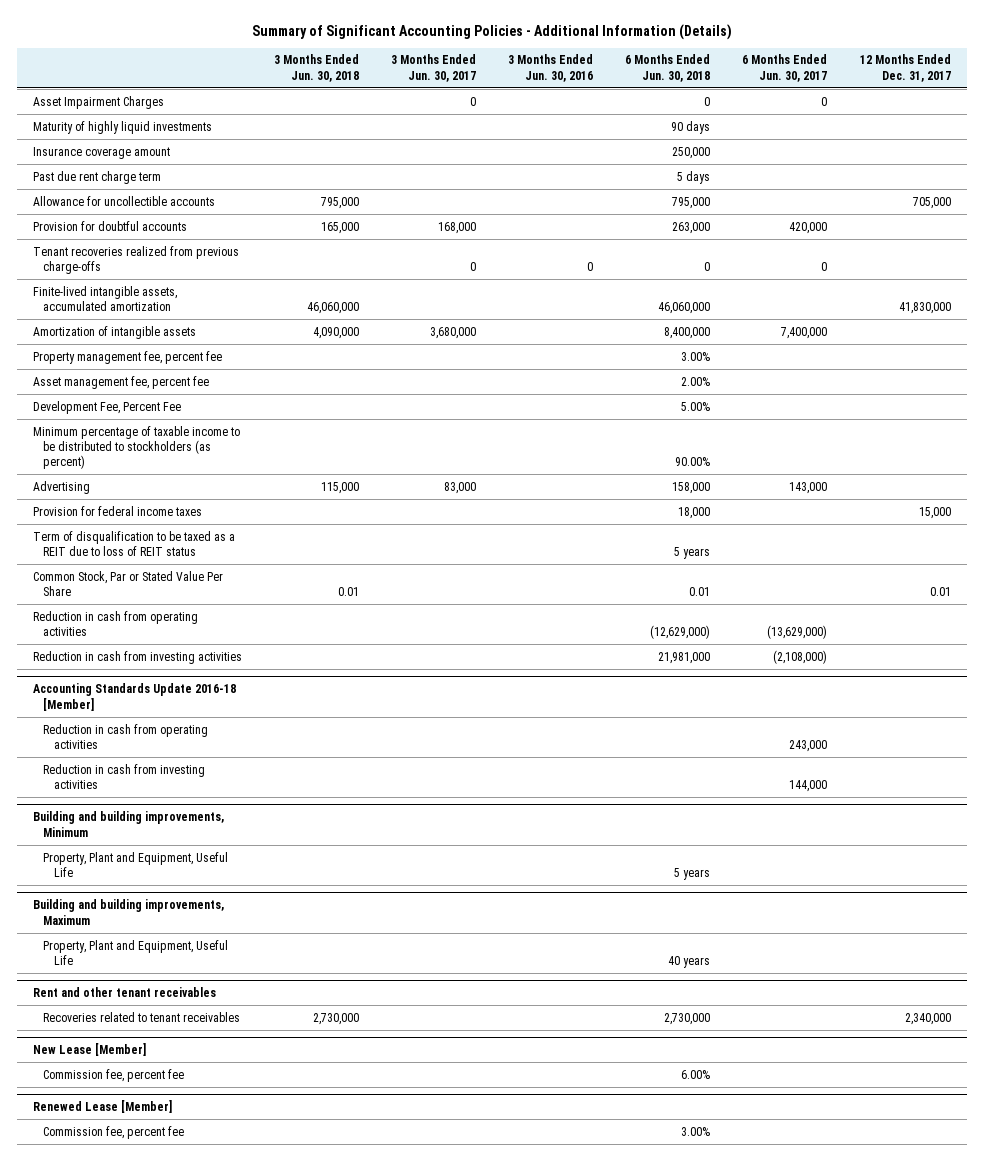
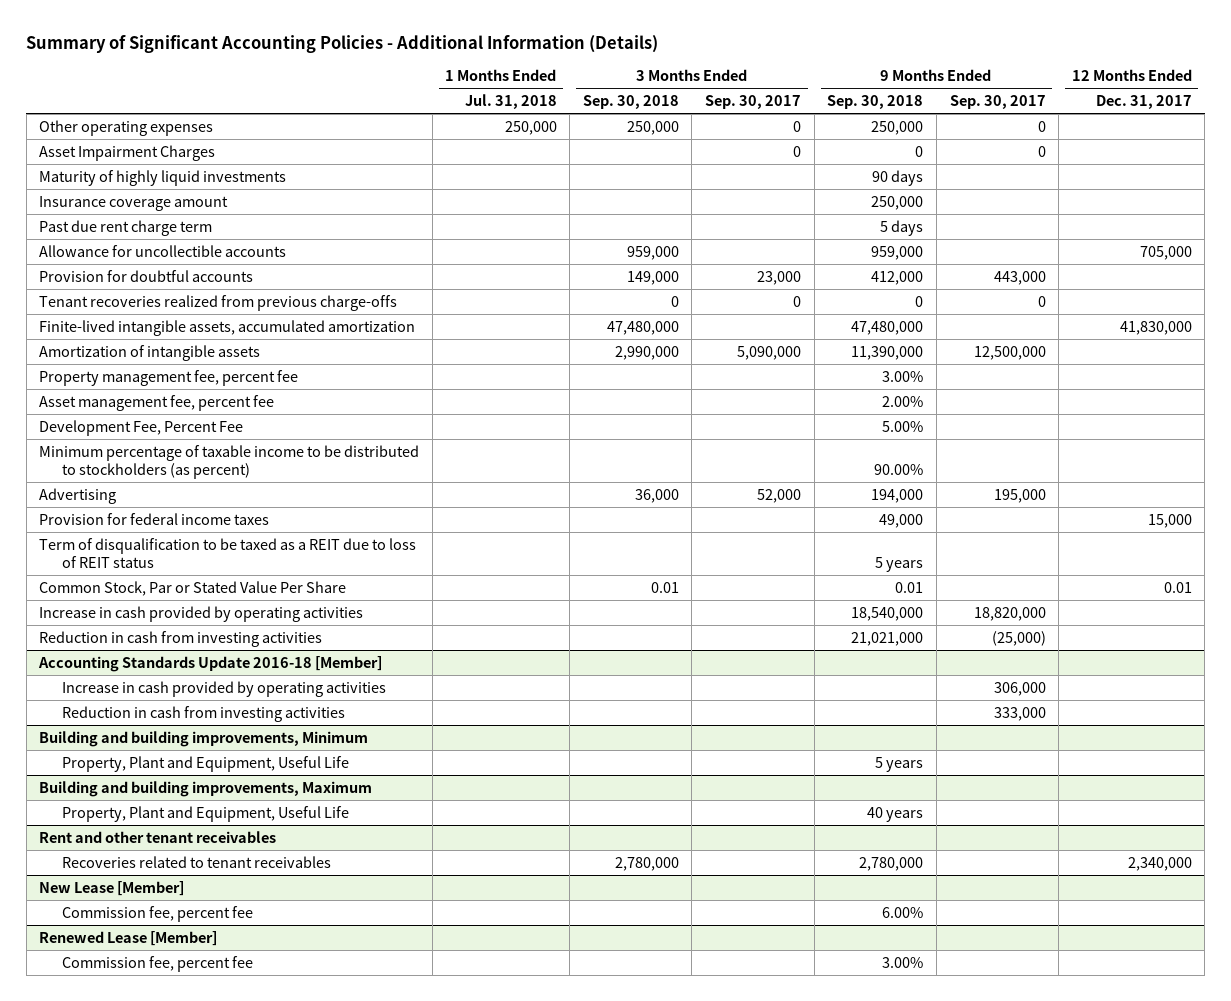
- | 3 Months Ended Jun. 30, 2018 | 3 Months Ended Jun. 30, 2017 | 3 Months Ended Jun. 30, 2016 | 6 Months Ended Jun. 30, 2018 | 6 Months Ended Jun. 30, 2017 | 12 Months Ended Dec. 31, 2017
+ | 1 Months Ended Jul. 31, 2018 | 3 Months Ended Sep. 30, 2018 | 3 Months Ended Sep. 30, 2017 | 9 Months Ended Sep. 30, 2018 | 9 Months Ended Sep. 30, 2017 | 12 Months Ended Dec. 31, 2017
+ Other operating expenses | 250,000 | 250,000 | 0 | 250,000 | 0 |
- Reduction in cash from operating activities | | | | (12,629,000) | (13,629,000) |
+ Increase in cash provided by operating activities | | | | 18,540,000 | 18,820,000 |
@ Accounting Standards Update 2016-18 [Member]
- Reduction in cash from operating activities | | | | | 243,000 |
+ Increase in cash provided by operating activities | | | | | 306,000 |

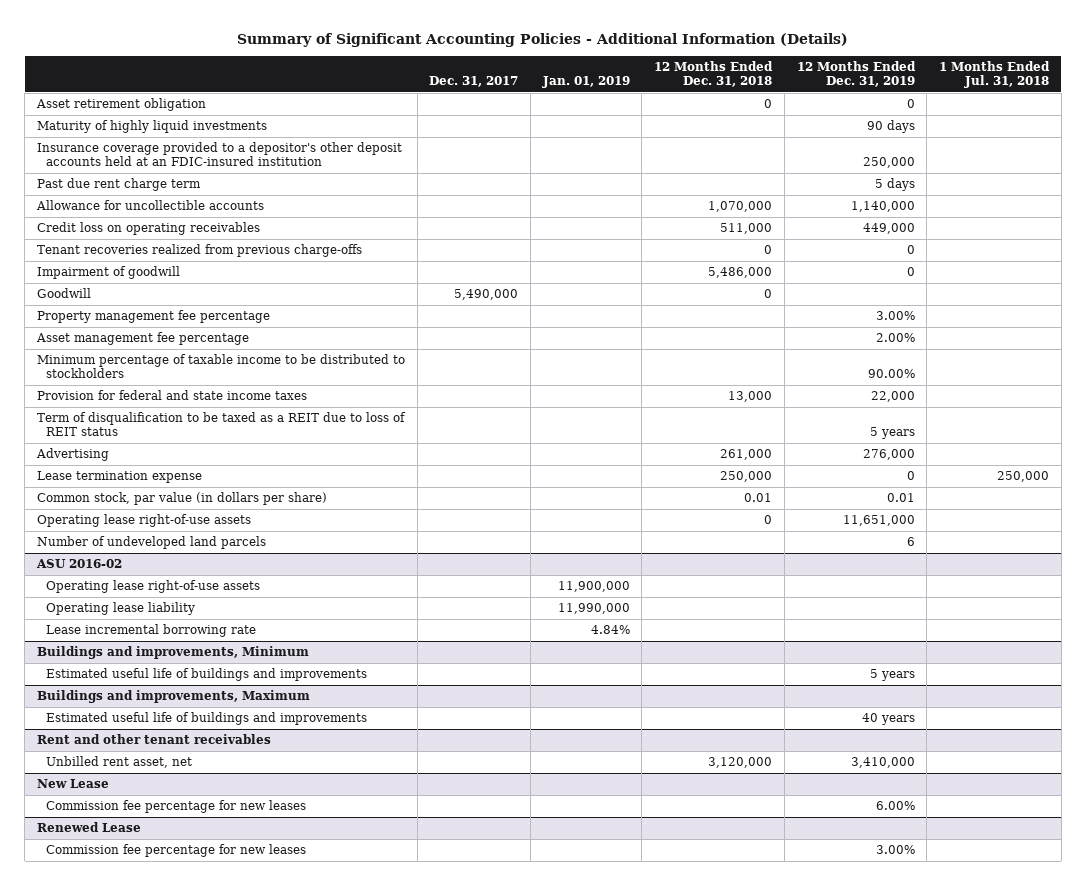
- | 1 Months Ended Jul. 31, 2018 | 3 Months Ended Sep. 30, 2018 | 3 Months Ended Sep. 30, 2017 | 9 Months Ended Sep. 30, 2018 | 9 Months Ended Sep. 30, 2017 | 12 Months Ended Dec. 31, 2017
+ | Dec. 31, 2017 | Jan. 01, 2019 | 12 Months Ended Dec. 31, 2018 | 12 Months Ended Dec. 31, 2019 | 1 Months Ended Jul. 31, 2018
- Other operating expenses | 250,000 | 250,000 | 0 | 250,000 | 0 |
- Asset Impairment Charges | | | 0 | 0 | 0 |
+ Asset retirement obligation | | | 0 | 0 |
- Insurance coverage amount | | | | 250,000 | |
+ Insurance coverage provided to a depositor's other deposit accounts held at an FDIC-insured institution | | | | 250,000 |
- Provision for doubtful accounts | | 149,000 | 23,000 | 412,000 | 443,000 |
+ Credit loss on operating receivables | | | 511,000 | 449,000 |
- Finite-lived intangible assets, accumulated amortization | | 47,480,000 | | 47,480,000 | | 41,830,000
- Amortization of intangible assets | | 2,990,000 | 5,090,000 | 11,390,000 | 12,500,000 |
- Property management fee, percent fee | | | | 3.00% | |
- Asset management fee, percent fee | | | | 2.00% | |
- Development Fee, Percent Fee | | | | 5.00% | |
- Minimum percentage of taxable income to be distributed to stockholders (as percent) | | | | 90.00% | |
- Provision for federal income taxes | | | | 49,000 | | 15,000
+ Impairment of goodwill | | | 5,486,000 | 0 |
+ Goodwill | 5,490,000 | | 0 | |
+ Property management fee percentage | | | | 3.00% |
+ Asset management fee percentage | | | | 2.00% |
+ Minimum percentage of taxable income to be distributed to stockholders | | | | 90.00% |
+ Provision for federal and state income taxes | | | 13,000 | 22,000 |
- Common Stock, Par or Stated Value Per Share | | 0.01 | | 0.01 | | 0.01
- Increase in cash provided by operating activities | | | | 18,540,000 | 18,820,000 |
- Reduction in cash from investing activities | | | | 21,021,000 | (25,000) |
- Accounting Standards Update 2016-18 [Member]
- Increase in cash provided by operating activities | | | | | 306,000 |
- Reduction in cash from investing activities | | | | | 333,000 |
- Building and building improvements, Minimum
- Property, Plant and Equipment, Useful Life | | | | 5 years | |
- Building and building improvements, Maximum
- Property, Plant and Equipment, Useful Life | | | | 40 years | |
moved down: Advertising | | | 261,000 | 276,000 |
+ Lease termination expense | | | 250,000 | 0 | 250,000
+ Common stock, par value (in dollars per share) | | | 0.01 | 0.01 |
+ Operating lease right-of-use assets | | | 0 | 11,651,000 |
+ Number of undeveloped land parcels | | | | 6 |
+ ASU 2016-02
+ Operating lease right-of-use assets | | 11,900,000 | | |
+ Operating lease liability | | 11,990,000 | | |
+ Lease incremental borrowing rate | | 4.84% | | |
+ Buildings and improvements, Minimum
+ Estimated useful life of buildings and improvements | | | | 5 years |
+ Buildings and improvements, Maximum
+ Estimated useful life of buildings and improvements | | | | 40 years |
@ Rent and other tenant receivables
- Recoveries related to tenant receivables | | 2,780,000 | | 2,780,000 | | 2,340,000
- New Lease [Member]
- Commission fee, percent fee | | | | 6.00% | |
- Renewed Lease [Member]
- Commission fee, percent fee | | | | 3.00% | |
@ Rent and other tenant receivables
+ Unbilled rent asset, net | | | 3,120,000 | 3,410,000 |
+ New Lease
+ Commission fee percentage for new leases | | | | 6.00% |
+ Renewed Lease
+ Commission fee percentage for new leases | | | | 3.00% |

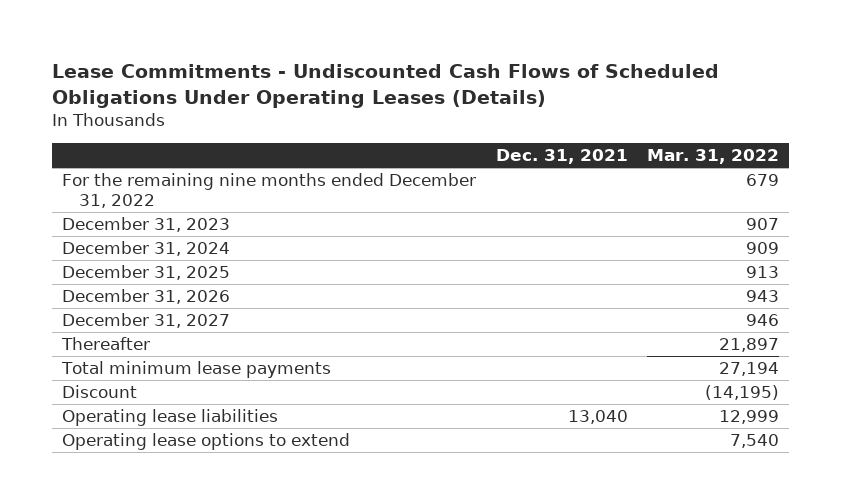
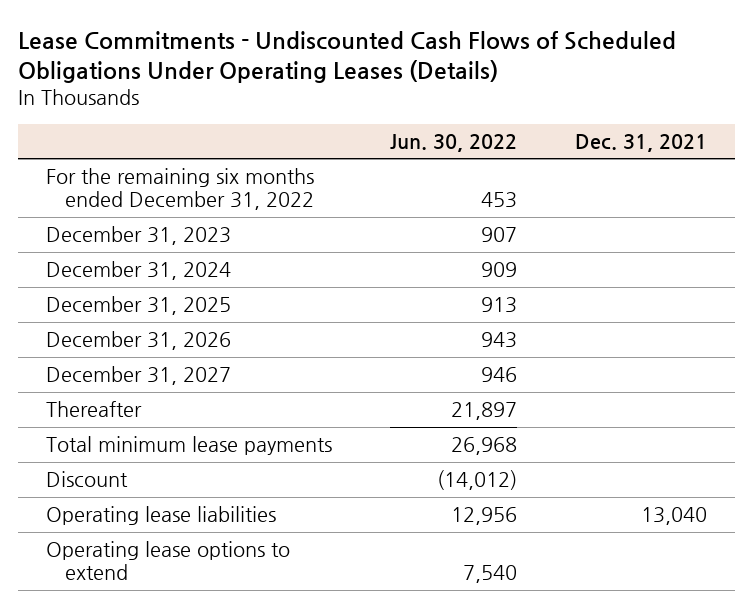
- | Dec. 31, 2021 | Mar. 31, 2022
+ | Jun. 30, 2022 | Dec. 31, 2021
- For the remaining nine months ended December 31, 2022 | | 679
+ For the remaining six months ended December 31, 2022 | 453 |

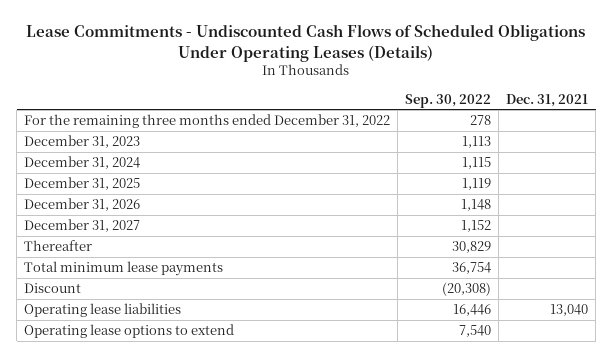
- | Jun. 30, 2022 | Dec. 31, 2021
+ | Sep. 30, 2022 | Dec. 31, 2021
- For the remaining six months ended December 31, 2022 | 453 |
+ For the remaining three months ended December 31, 2022 | 278 |

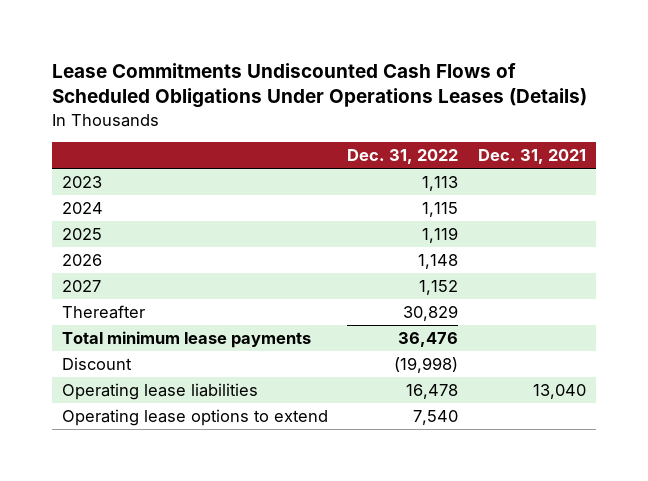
- Lease Commitments - Undiscounted Cash Flows of Scheduled Obligations Under Operating Leases (Details)
+ Lease Commitments Undiscounted Cash Flows of Scheduled Obligations Under Operations Leases (Details)
- | Sep. 30, 2022 | Dec. 31, 2021
+ | Dec. 31, 2022 | Dec. 31, 2021
- For the remaining three months ended December 31, 2022 | 278 |
- December 31, 2023 | 1,113 |
- December 31, 2024 | 1,115 |
- December 31, 2025 | 1,119 |
- December 31, 2026 | 1,148 |
- December 31, 2027 | 1,152 |
+ 2023 | 1,113 |
+ 2024 | 1,115 |
+ 2025 | 1,119 |
+ 2026 | 1,148 |
+ 2027 | 1,152 |

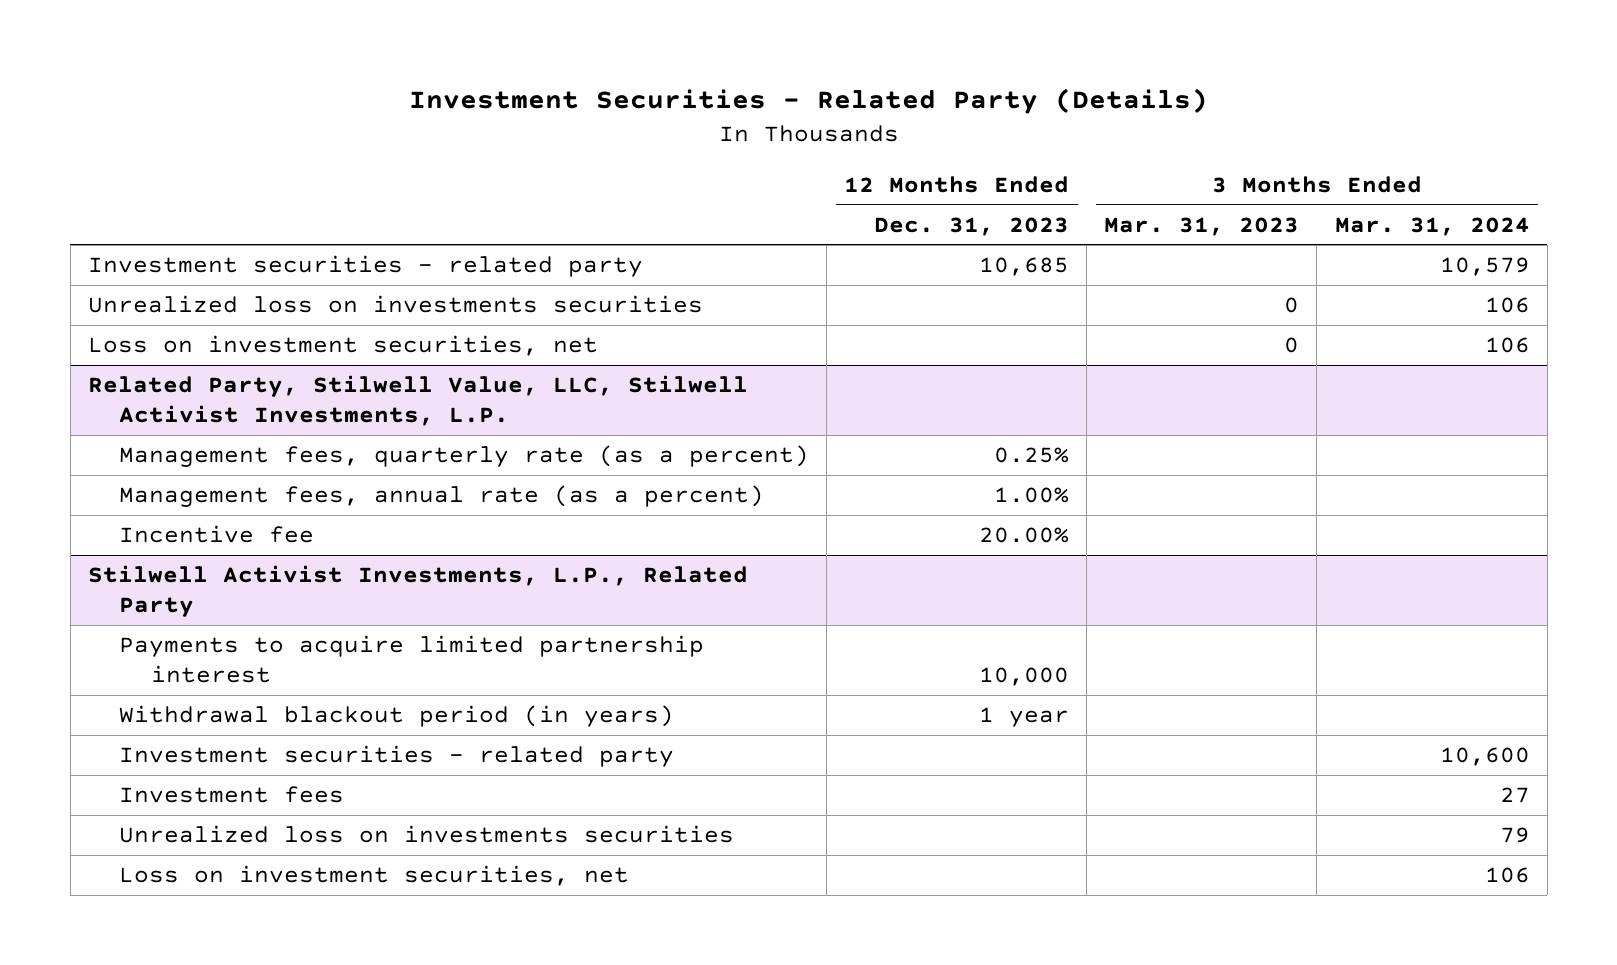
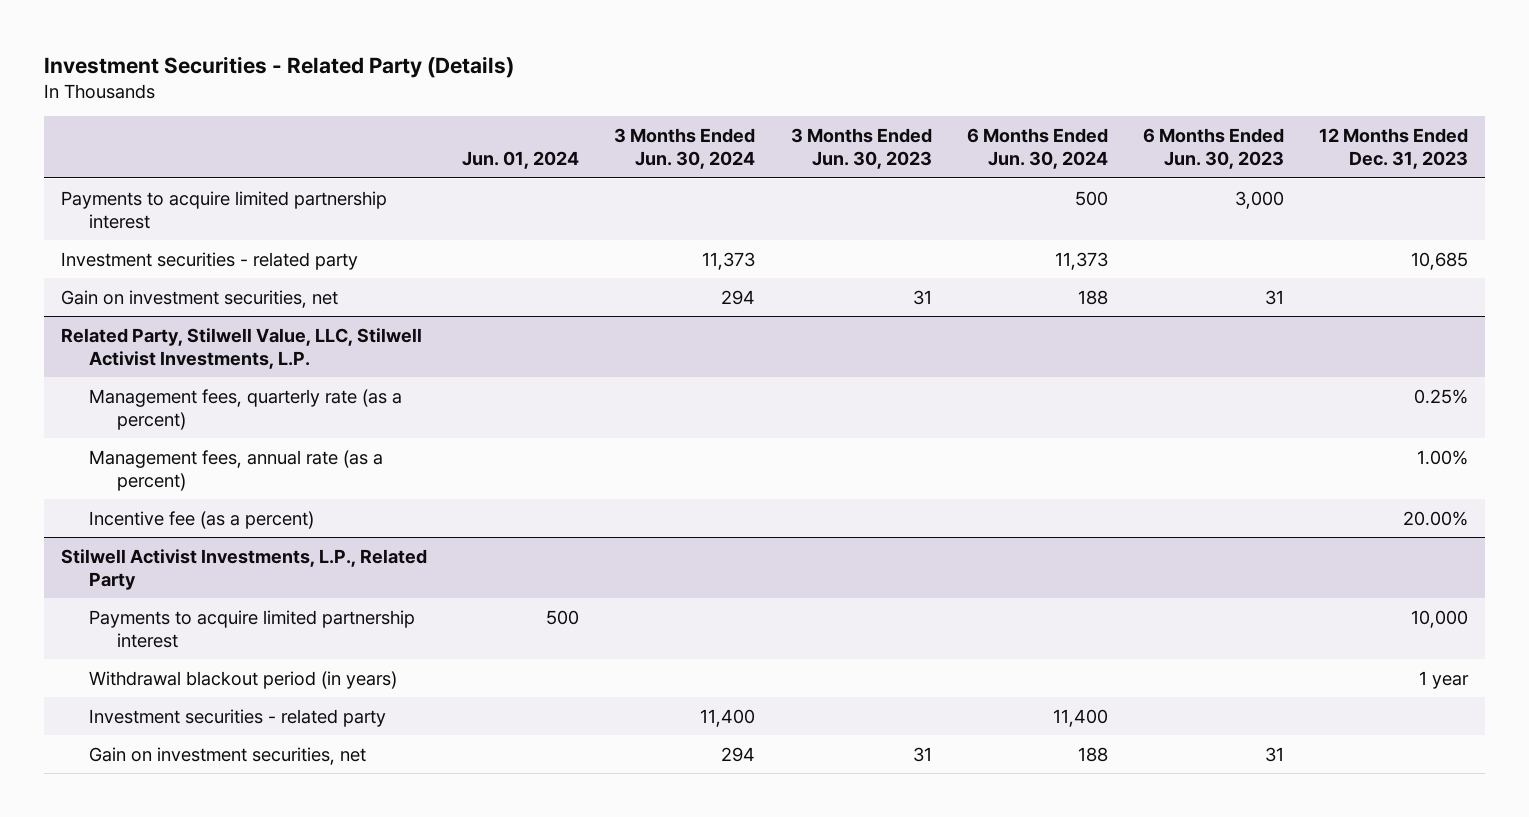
- | 12 Months Ended Dec. 31, 2023 | 3 Months Ended Mar. 31, 2023 | 3 Months Ended Mar. 31, 2024
+ | Jun. 01, 2024 | 3 Months Ended Jun. 30, 2024 | 3 Months Ended Jun. 30, 2023 | 6 Months Ended Jun. 30, 2024 | 6 Months Ended Jun. 30, 2023 | 12 Months Ended Dec. 31, 2023
+ Payments to acquire limited partnership interest | | | | 500 | 3,000 |
- Unrealized loss on investments securities | | 0 | 106
- Loss on investment securities, net | | 0 | 106
+ Gain on investment securities, net | | 294 | 31 | 188 | 31 |
@ Related Party, Stilwell Value, LLC, Stilwell Activist Investments, L.P.
- Incentive fee | 20.00% | |
+ Incentive fee (as a percent) | | | | | | 20.00%
@ Stilwell Activist Investments, L.P., Related Party
- Investment fees | | | 27
- Unrealized loss on investments securities | | | 79
- Loss on investment securities, net | | | 106
+ Gain on investment securities, net | | 294 | 31 | 188 | 31 |

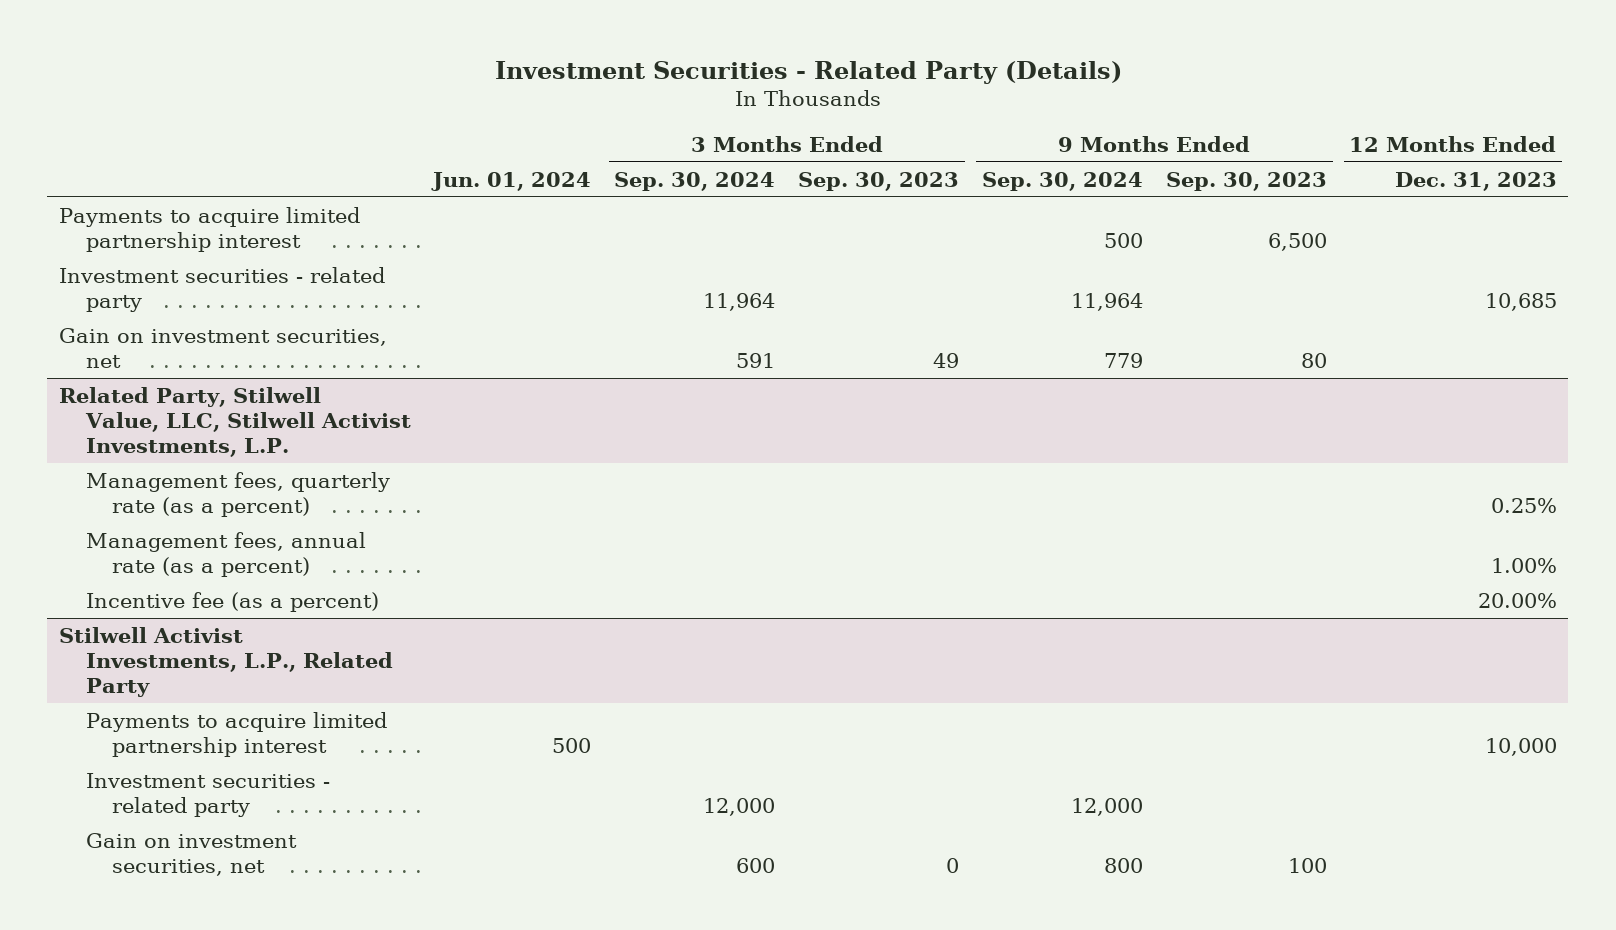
- | Jun. 01, 2024 | 3 Months Ended Jun. 30, 2024 | 3 Months Ended Jun. 30, 2023 | 6 Months Ended Jun. 30, 2024 | 6 Months Ended Jun. 30, 2023 | 12 Months Ended Dec. 31, 2023
+ | Jun. 01, 2024 | 3 Months Ended Sep. 30, 2024 | 3 Months Ended Sep. 30, 2023 | 9 Months Ended Sep. 30, 2024 | 9 Months Ended Sep. 30, 2023 | 12 Months Ended Dec. 31, 2023
@ Stilwell Activist Investments, L.P., Related Party
- Withdrawal blackout period (in years) | | | | | | 1 year

